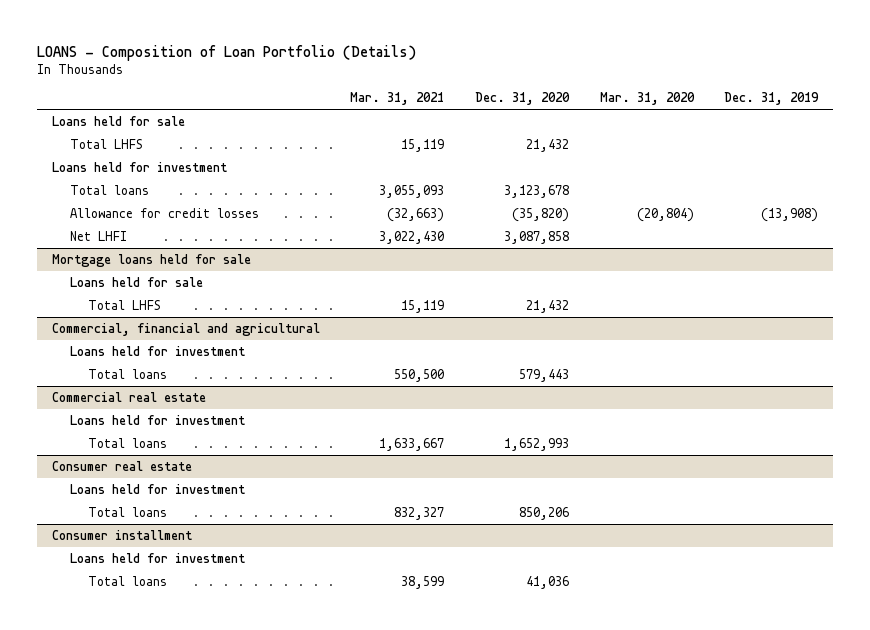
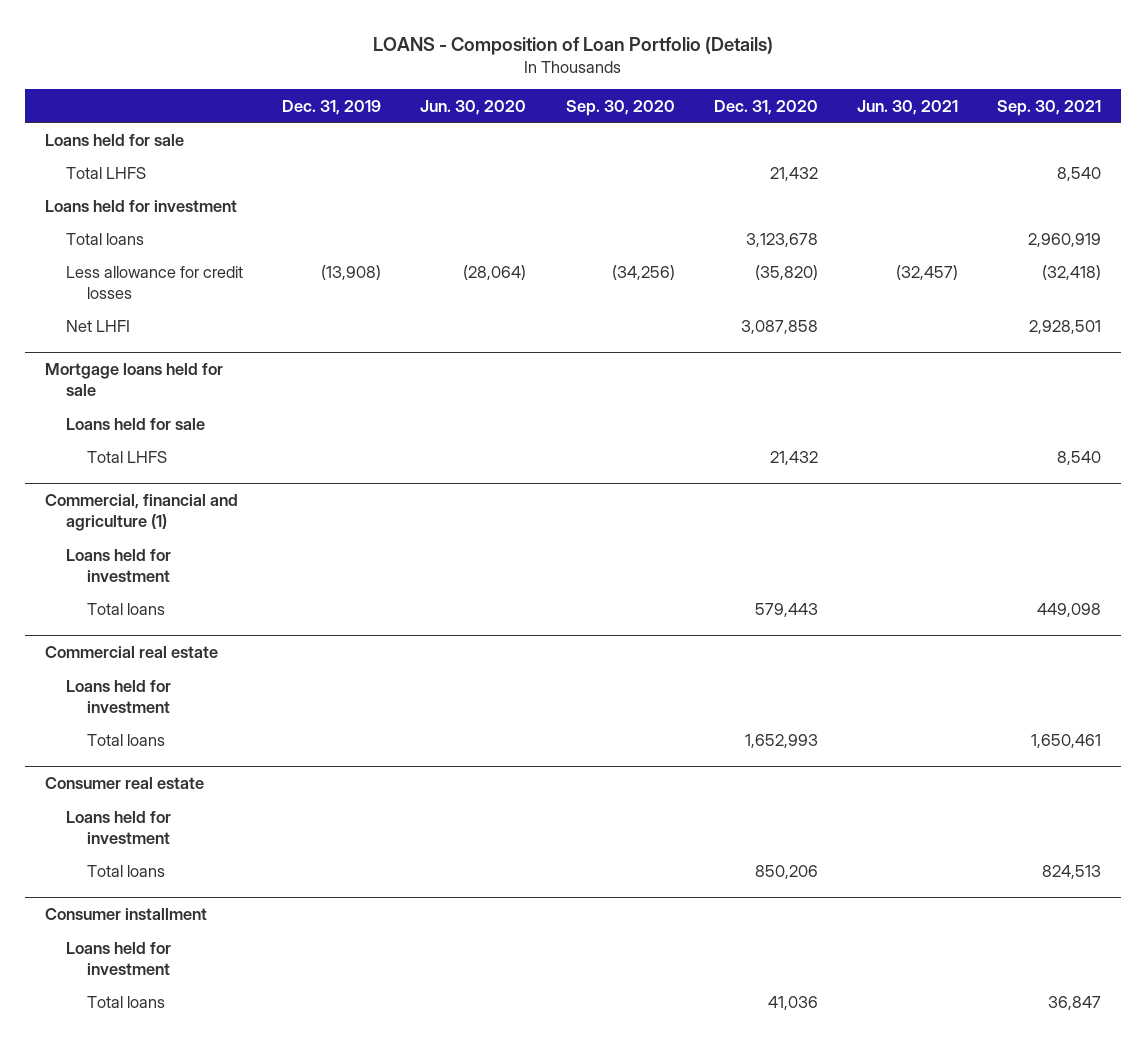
- | Mar. 31, 2021 | Dec. 31, 2020 | Mar. 31, 2020 | Dec. 31, 2019
+ | Dec. 31, 2019 | Jun. 30, 2020 | Sep. 30, 2020 | Dec. 31, 2020 | Jun. 30, 2021 | Sep. 30, 2021
- Allowance for credit losses | (32,663) | (35,820) | (20,804) | (13,908)
+ Less allowance for credit losses | (13,908) | (28,064) | (34,256) | (35,820) | (32,457) | (32,418)
- Commercial, financial and agricultural
+ Commercial, financial and agriculture (1)

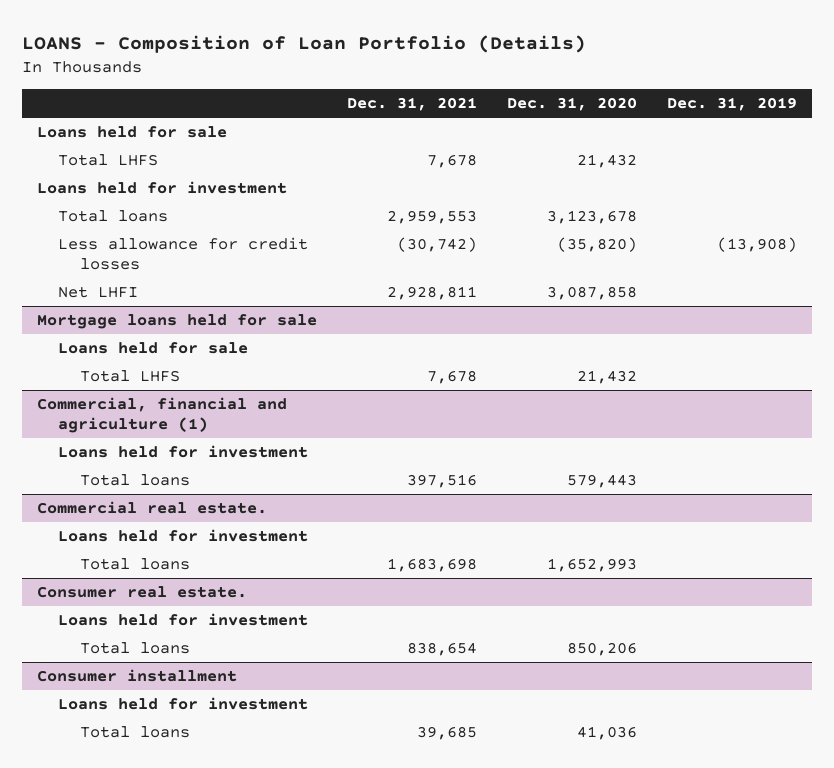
- | Dec. 31, 2019 | Jun. 30, 2020 | Sep. 30, 2020 | Dec. 31, 2020 | Jun. 30, 2021 | Sep. 30, 2021
+ | Dec. 31, 2021 | Dec. 31, 2020 | Dec. 31, 2019
- Commercial real estate
+ Commercial real estate.
- Consumer real estate
+ Consumer real estate.

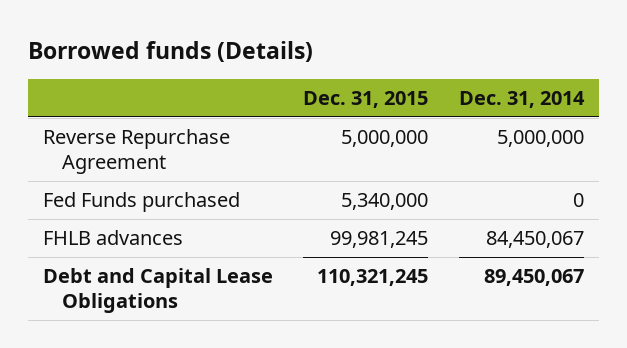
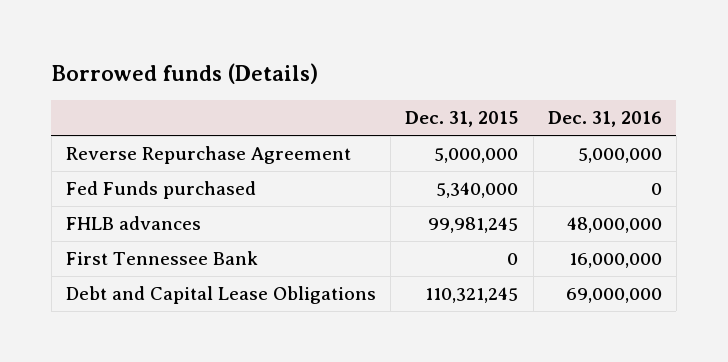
- | Dec. 31, 2015 | Dec. 31, 2014
+ | Dec. 31, 2015 | Dec. 31, 2016
+ First Tennessee Bank | 0 | 16,000,000

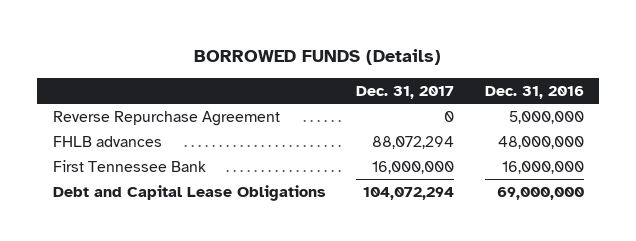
- Borrowed funds (Details)
+ BORROWED FUNDS (Details)
- | Dec. 31, 2015 | Dec. 31, 2016
+ | Dec. 31, 2017 | Dec. 31, 2016
- Fed Funds purchased | 5,340,000 | 0

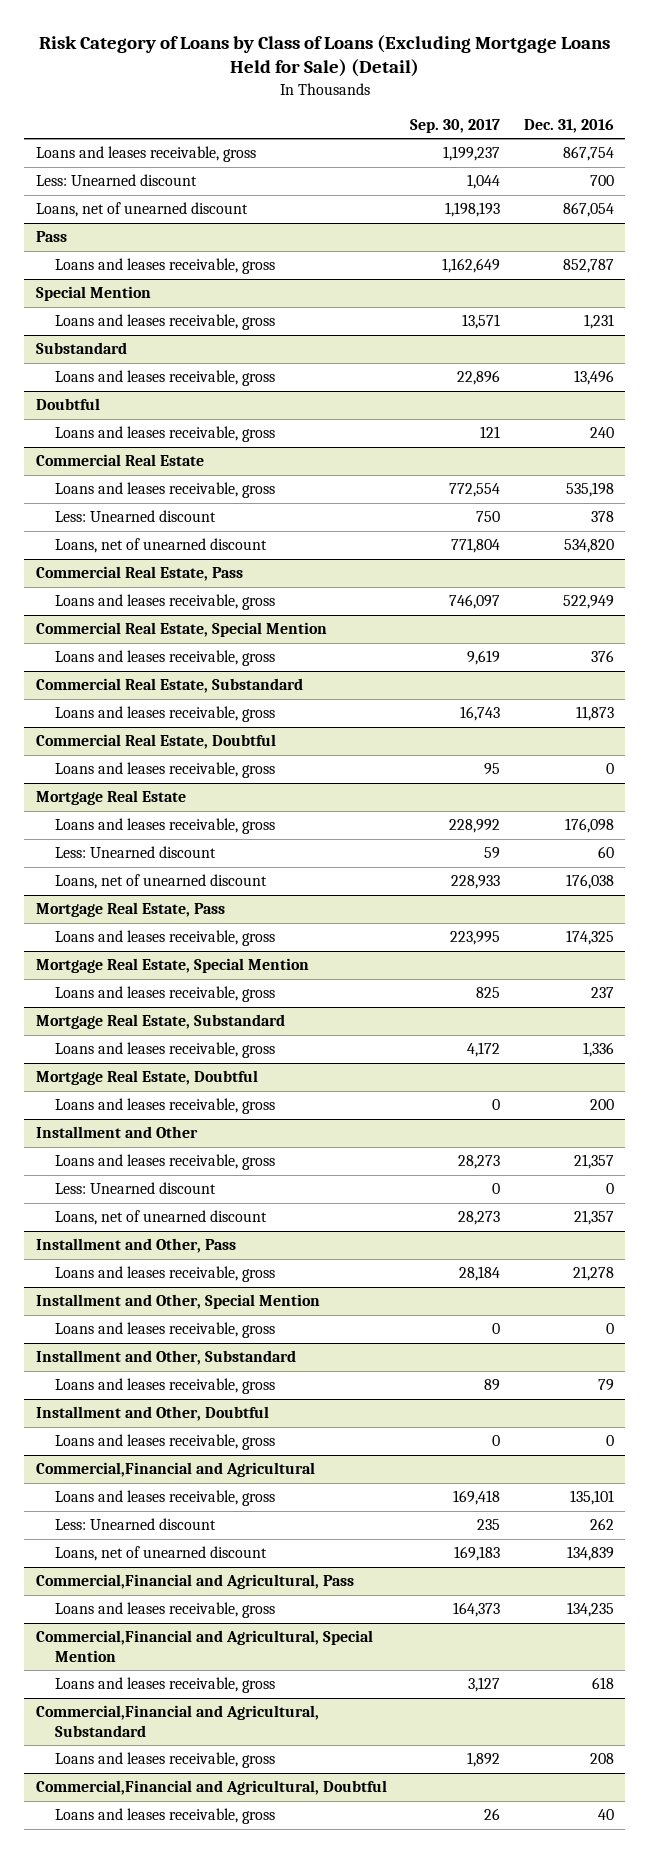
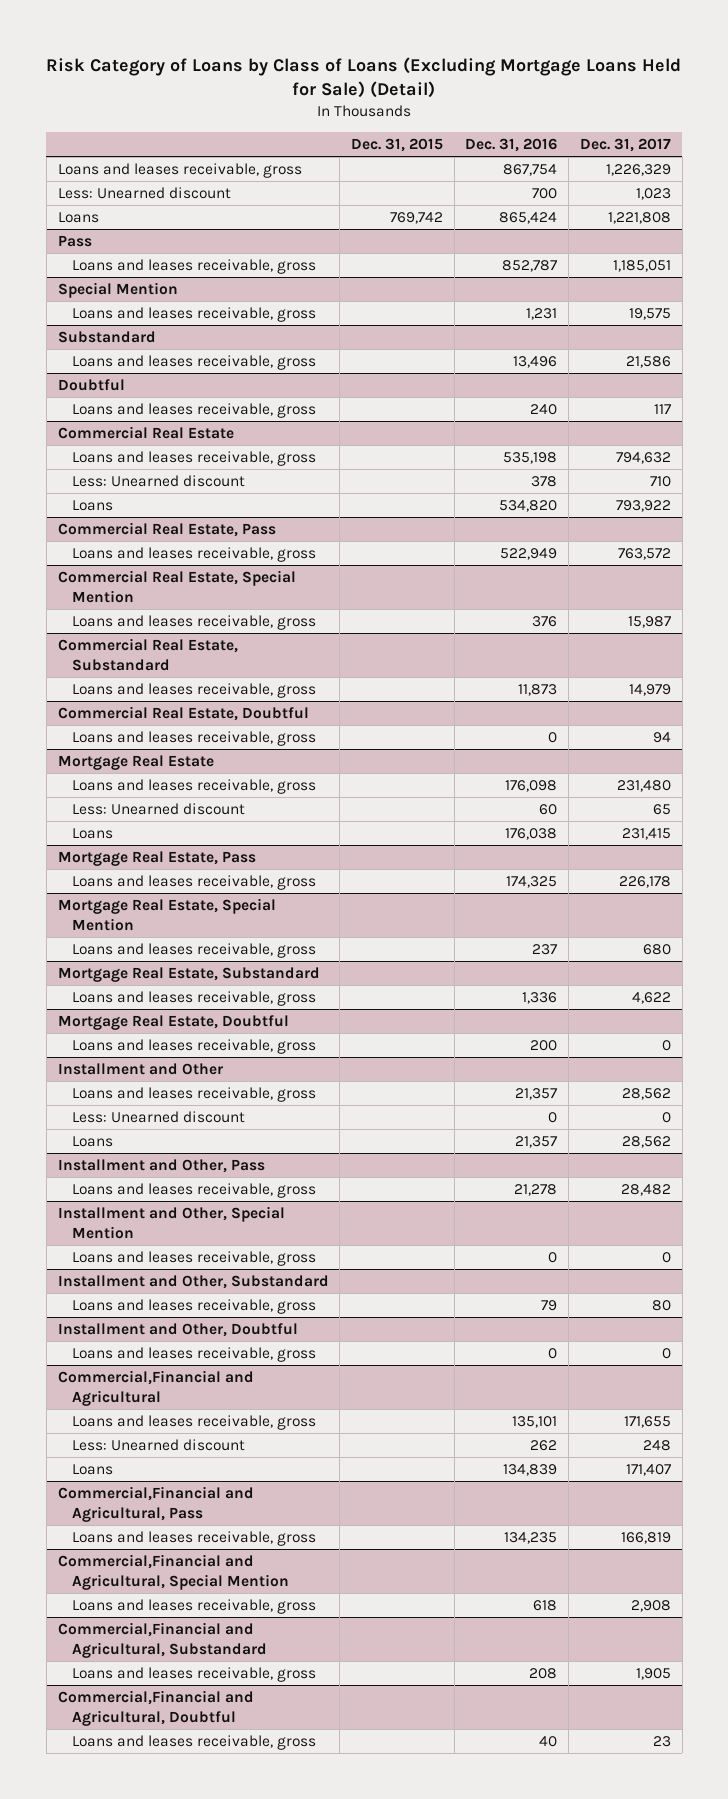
- | Sep. 30, 2017 | Dec. 31, 2016
+ | Dec. 31, 2015 | Dec. 31, 2016 | Dec. 31, 2017
- Loans, net of unearned discount | 1,198,193 | 867,054
+ Loans | 769,742 | 865,424 | 1,221,808
@ Commercial Real Estate
- Loans, net of unearned discount | 771,804 | 534,820
+ Loans | | 534,820 | 793,922
@ Mortgage Real Estate
- Loans, net of unearned discount | 228,933 | 176,038
+ Loans | | 176,038 | 231,415
@ Installment and Other
- Loans, net of unearned discount | 28,273 | 21,357
+ Loans | | 21,357 | 28,562
@ Commercial,Financial and Agricultural
- Loans, net of unearned discount | 169,183 | 134,839
+ Loans | | 134,839 | 171,407

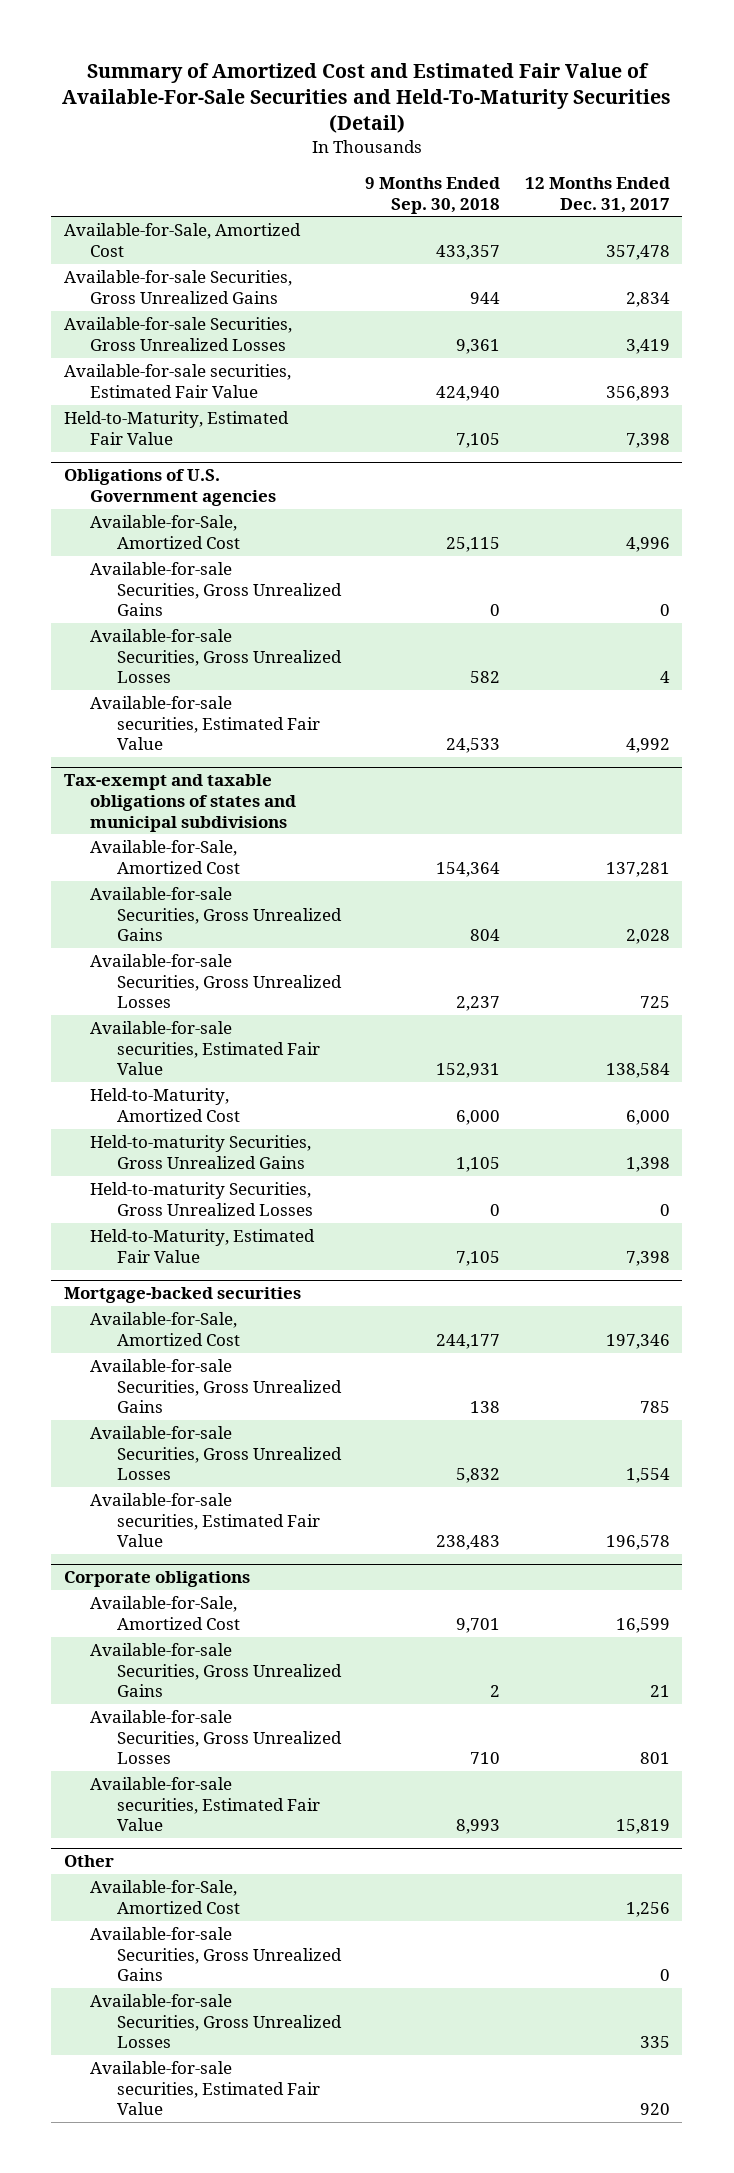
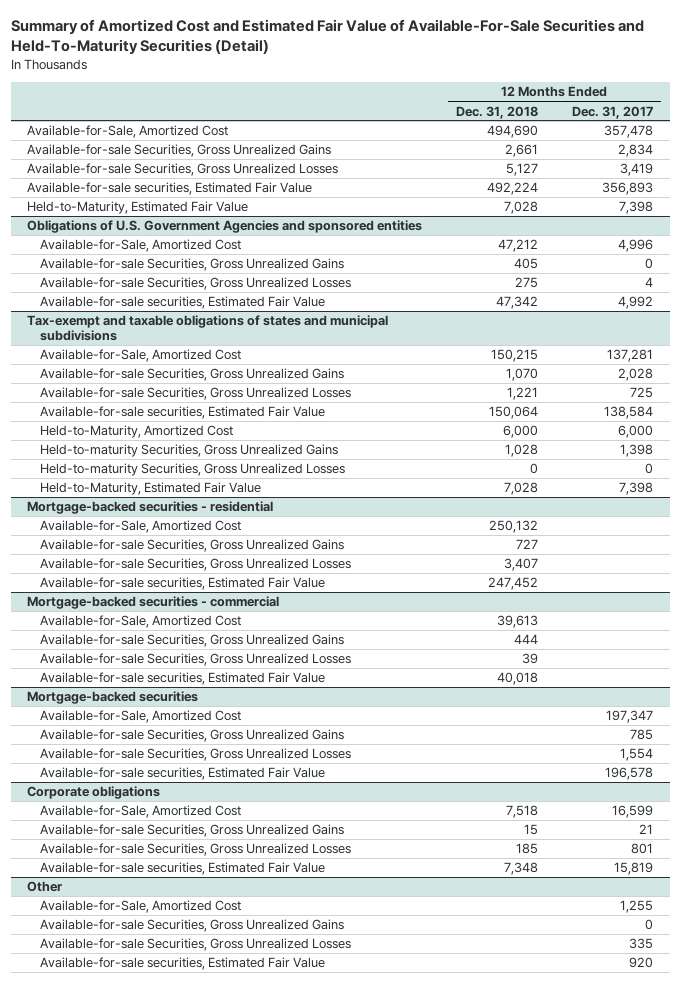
- | 9 Months Ended Sep. 30, 2018 | 12 Months Ended Dec. 31, 2017
+ | 12 Months Ended Dec. 31, 2018 | 12 Months Ended Dec. 31, 2017
- Obligations of U.S. Government agencies
+ Obligations of U.S. Government Agencies and sponsored entities
+ Mortgage-backed securities - residential
+ Available-for-Sale, Amortized Cost | 250,132 |
+ Available-for-sale Securities, Gross Unrealized Gains | 727 |
+ Available-for-sale Securities, Gross Unrealized Losses | 3,407 |
+ Available-for-sale securities, Estimated Fair Value | 247,452 |
+ Mortgage-backed securities - commercial
+ Available-for-Sale, Amortized Cost | 39,613 |
+ Available-for-sale Securities, Gross Unrealized Gains | 444 |
+ Available-for-sale Securities, Gross Unrealized Losses | 39 |
+ Available-for-sale securities, Estimated Fair Value | 40,018 |
@ Mortgage-backed securities
- Available-for-Sale, Amortized Cost | 244,177 | 197,346
+ Available-for-Sale, Amortized Cost | | 197,347
@ Other
- Available-for-Sale, Amortized Cost | | 1,256
+ Available-for-Sale, Amortized Cost | | 1,255

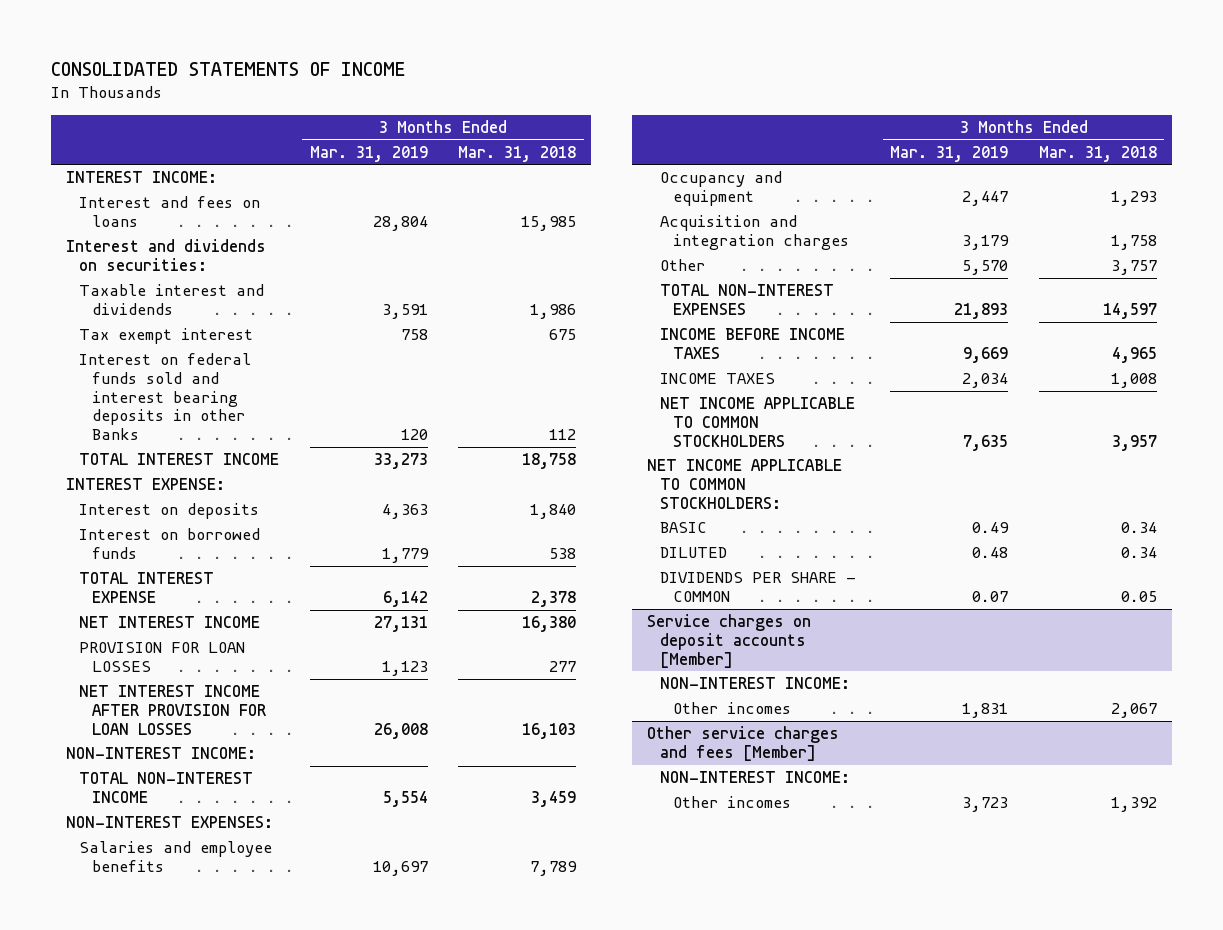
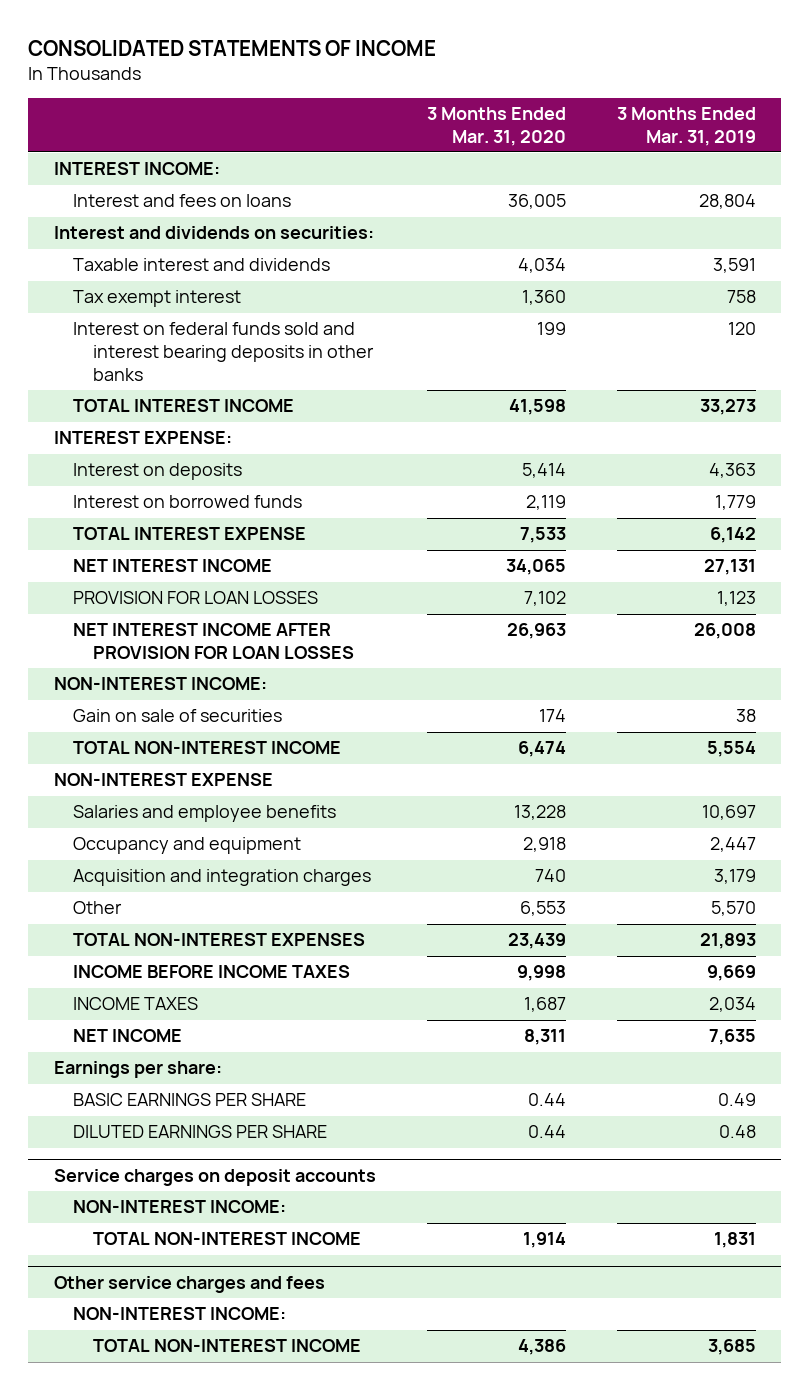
- | 3 Months Ended Mar. 31, 2019 | 3 Months Ended Mar. 31, 2018
+ | 3 Months Ended Mar. 31, 2020 | 3 Months Ended Mar. 31, 2019
- Interest on federal funds sold and interest bearing deposits in other Banks | 120 | 112
+ Interest on federal funds sold and interest bearing deposits in other banks | 199 | 120
+ Gain on sale of securities | 174 | 38
- NON-INTEREST EXPENSES:
+ NON-INTEREST EXPENSE
- NET INCOME APPLICABLE TO COMMON STOCKHOLDERS | 7,635 | 3,957
- NET INCOME APPLICABLE TO COMMON STOCKHOLDERS:
- BASIC | 0.49 | 0.34
- DILUTED | 0.48 | 0.34
- DIVIDENDS PER SHARE - COMMON | 0.07 | 0.05
- Service charges on deposit accounts [Member]
+ NET INCOME | 8,311 | 7,635
+ Earnings per share:
+ BASIC EARNINGS PER SHARE | 0.44 | 0.49
+ DILUTED EARNINGS PER SHARE | 0.44 | 0.48
+ Service charges on deposit accounts
- Other incomes | 1,831 | 2,067
- Other service charges and fees [Member]
+ TOTAL NON-INTEREST INCOME | 1,914 | 1,831
+ Other service charges and fees
- Other incomes | 3,723 | 1,392
+ TOTAL NON-INTEREST INCOME | 4,386 | 3,685

